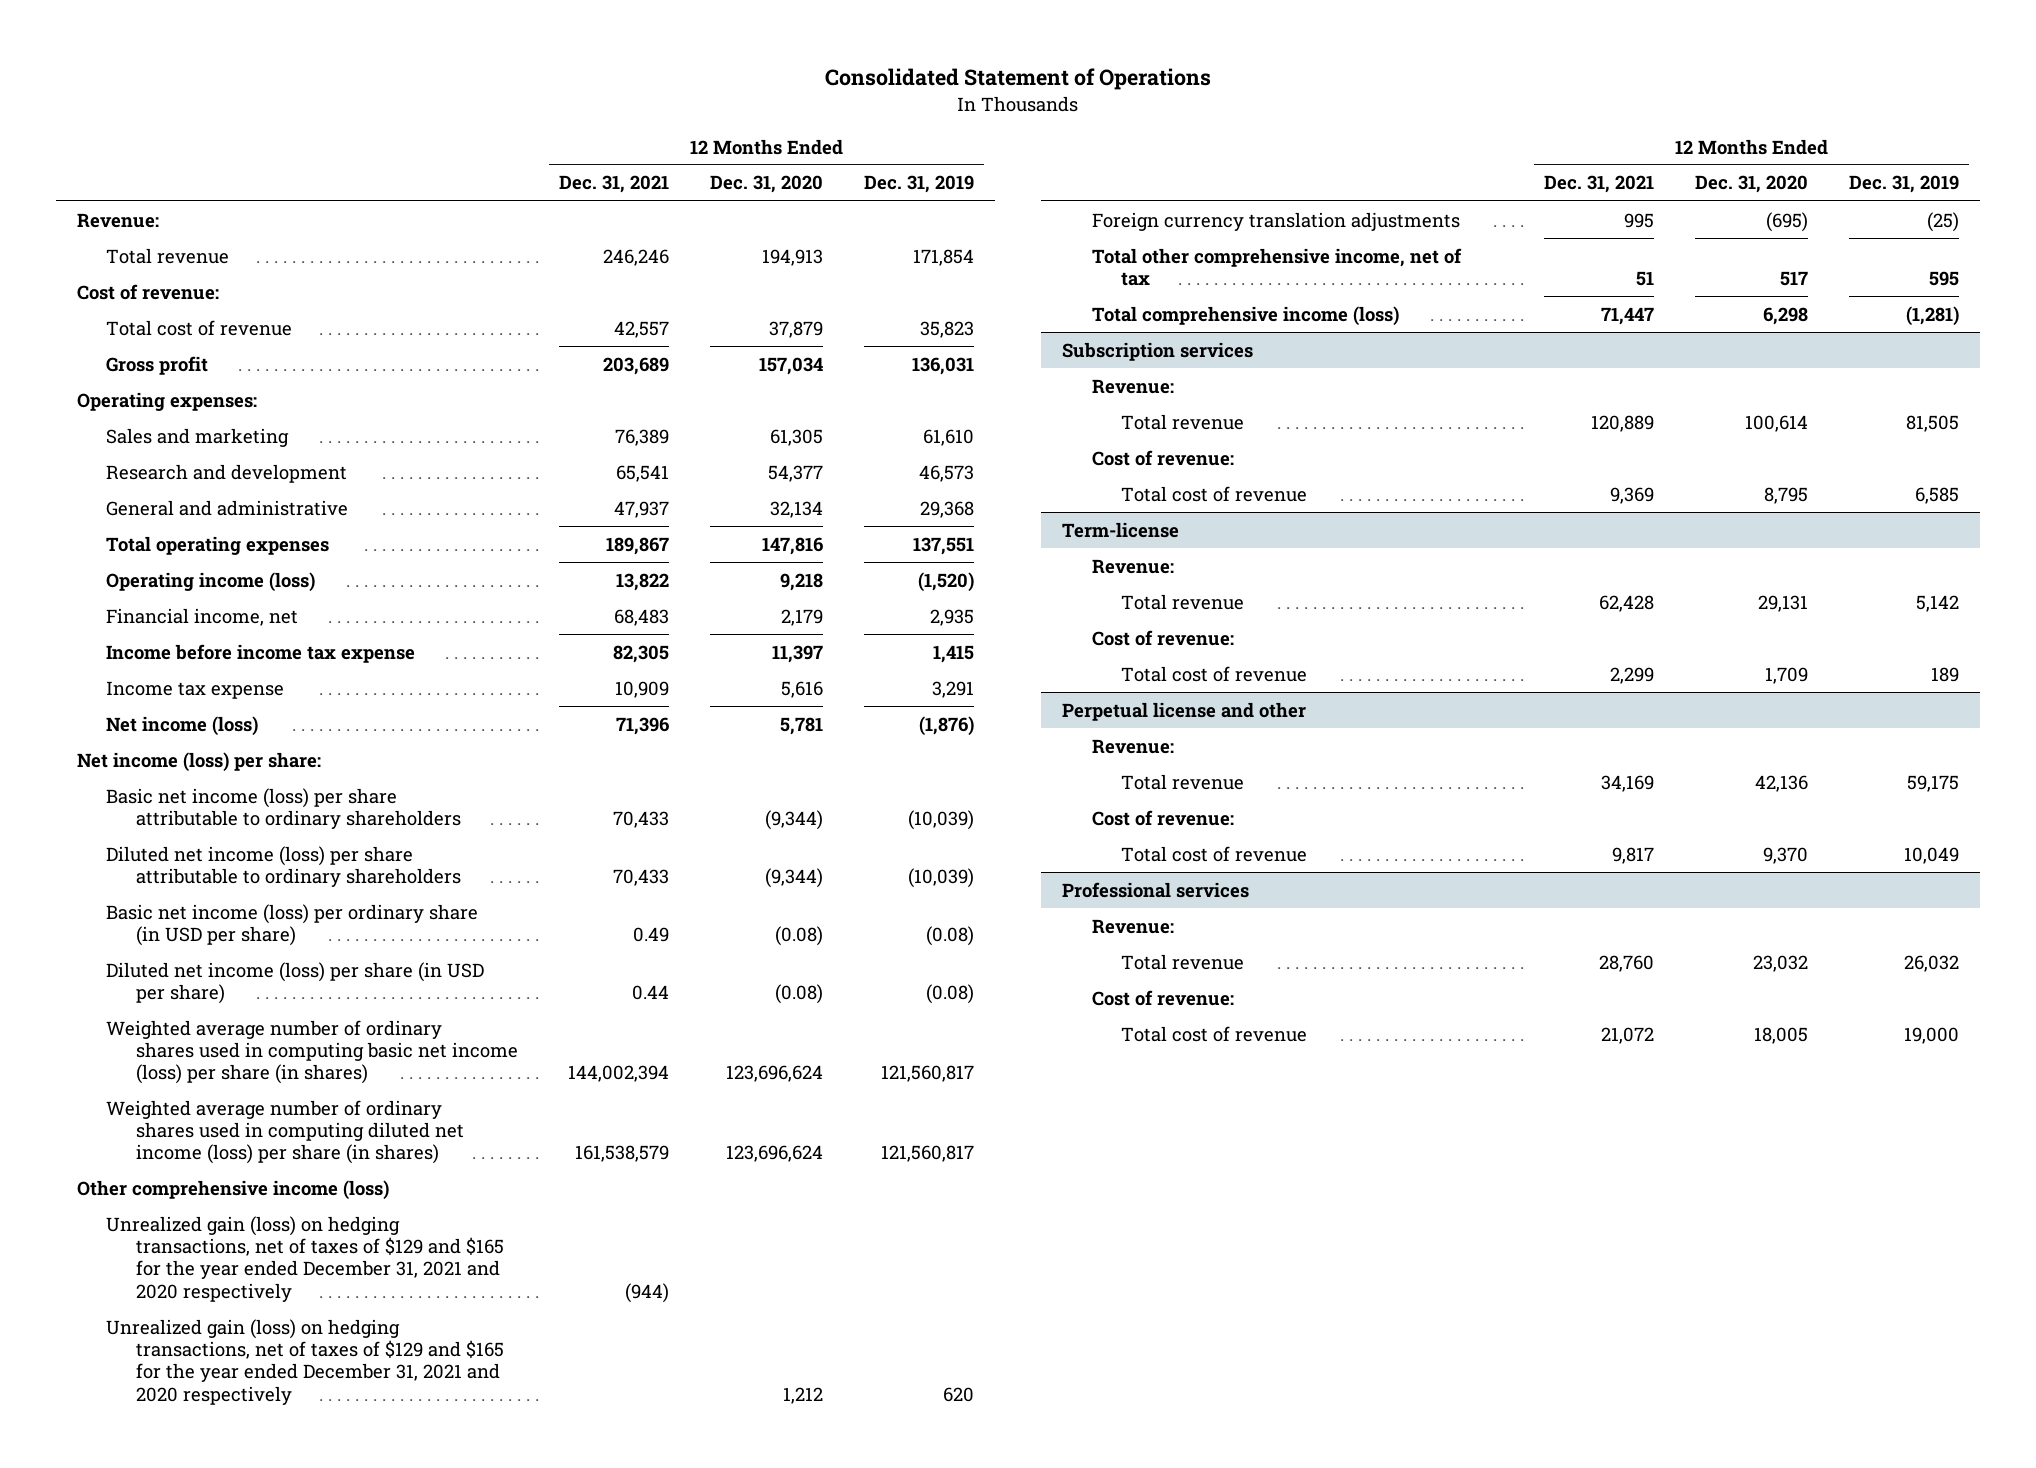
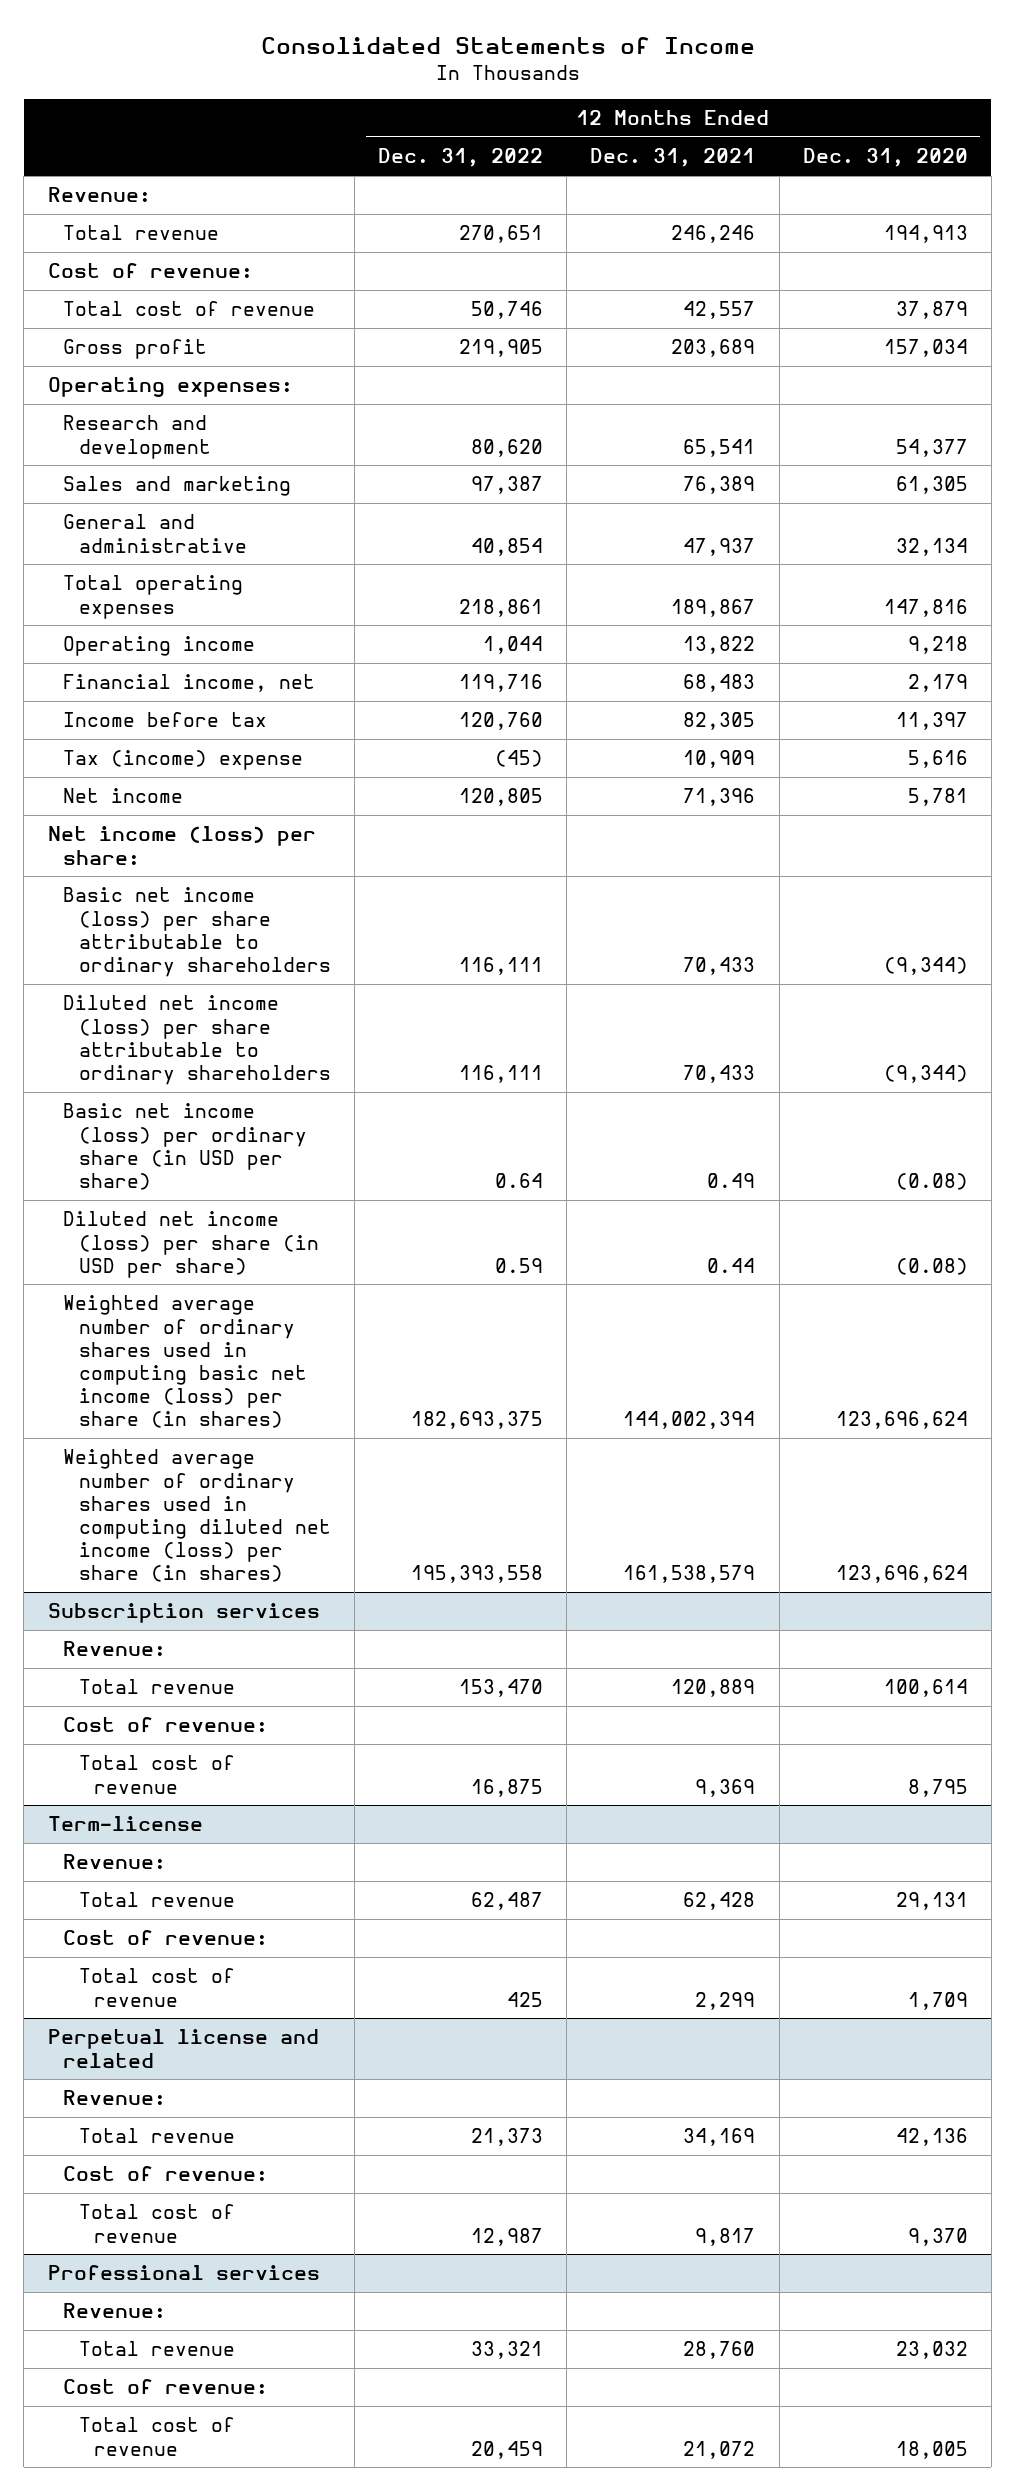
- Consolidated Statement of Operations
+ Consolidated Statements of Income
- | 12 Months Ended Dec. 31, 2021 | 12 Months Ended Dec. 31, 2020 | 12 Months Ended Dec. 31, 2019
+ | 12 Months Ended Dec. 31, 2022 | 12 Months Ended Dec. 31, 2021 | 12 Months Ended Dec. 31, 2020
moved down: Sales and marketing | 97,387 | 76,389 | 61,305
- Operating income (loss) | 13,822 | 9,218 | (1,520)
+ Operating income | 1,044 | 13,822 | 9,218
- Income before income tax expense | 82,305 | 11,397 | 1,415
- Income tax expense | 10,909 | 5,616 | 3,291
- Net income (loss) | 71,396 | 5,781 | (1,876)
+ Income before tax | 120,760 | 82,305 | 11,397
+ Tax (income) expense | (45) | 10,909 | 5,616
+ Net income | 120,805 | 71,396 | 5,781
- Other comprehensive income (loss)
- Unrealized gain (loss) on hedging transactions, net of taxes of $129 and $165 for the year ended December 31, 2021 and 2020 respectively | (944) | |
- Unrealized gain (loss) on hedging transactions, net of taxes of $129 and $165 for the year ended December 31, 2021 and 2020 respectively | | 1,212 | 620
- Foreign currency translation adjustments | 995 | (695) | (25)
- Total other comprehensive income, net of tax | 51 | 517 | 595
- Total comprehensive income (loss) | 71,447 | 6,298 | (1,281)
- Perpetual license and other
+ Perpetual license and related

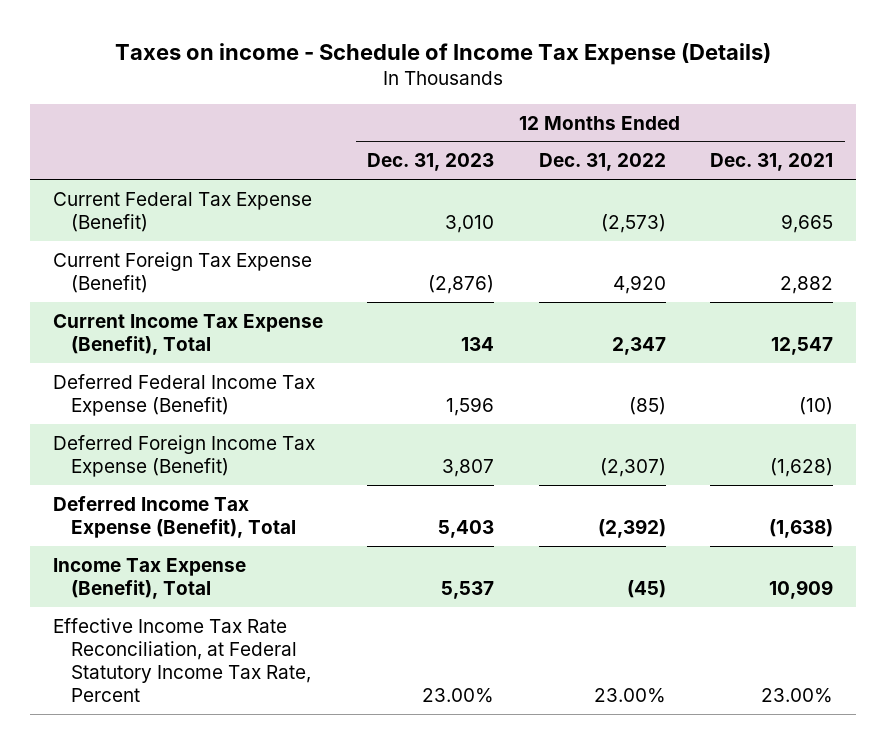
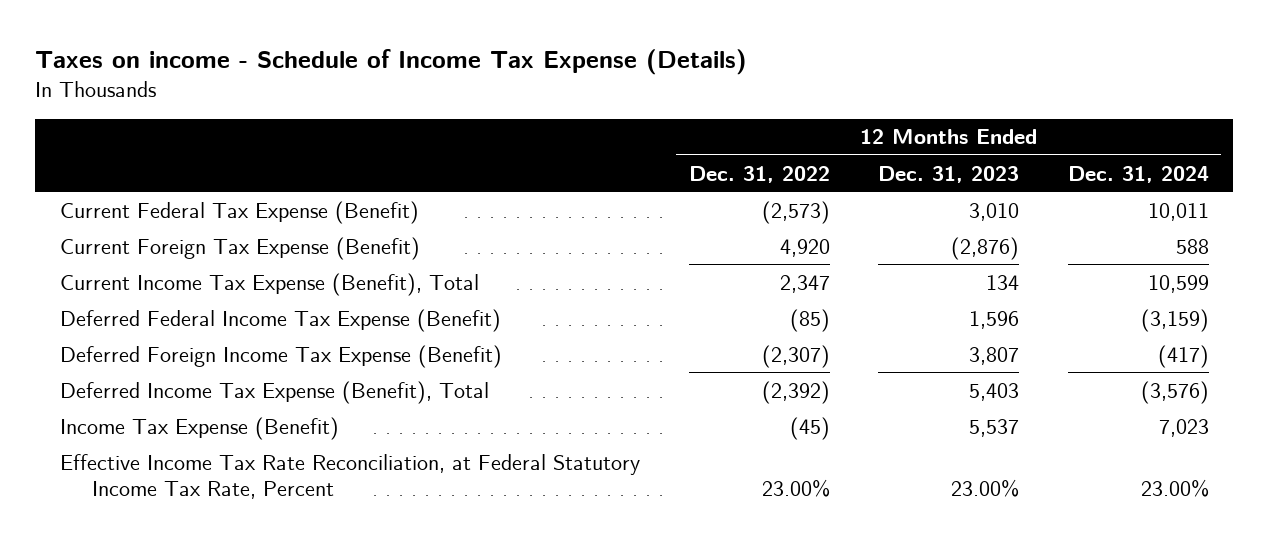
- | 12 Months Ended Dec. 31, 2023 | 12 Months Ended Dec. 31, 2022 | 12 Months Ended Dec. 31, 2021
+ | 12 Months Ended Dec. 31, 2022 | 12 Months Ended Dec. 31, 2023 | 12 Months Ended Dec. 31, 2024
- Income Tax Expense (Benefit), Total | 5,537 | (45) | 10,909
+ Income Tax Expense (Benefit) | (45) | 5,537 | 7,023

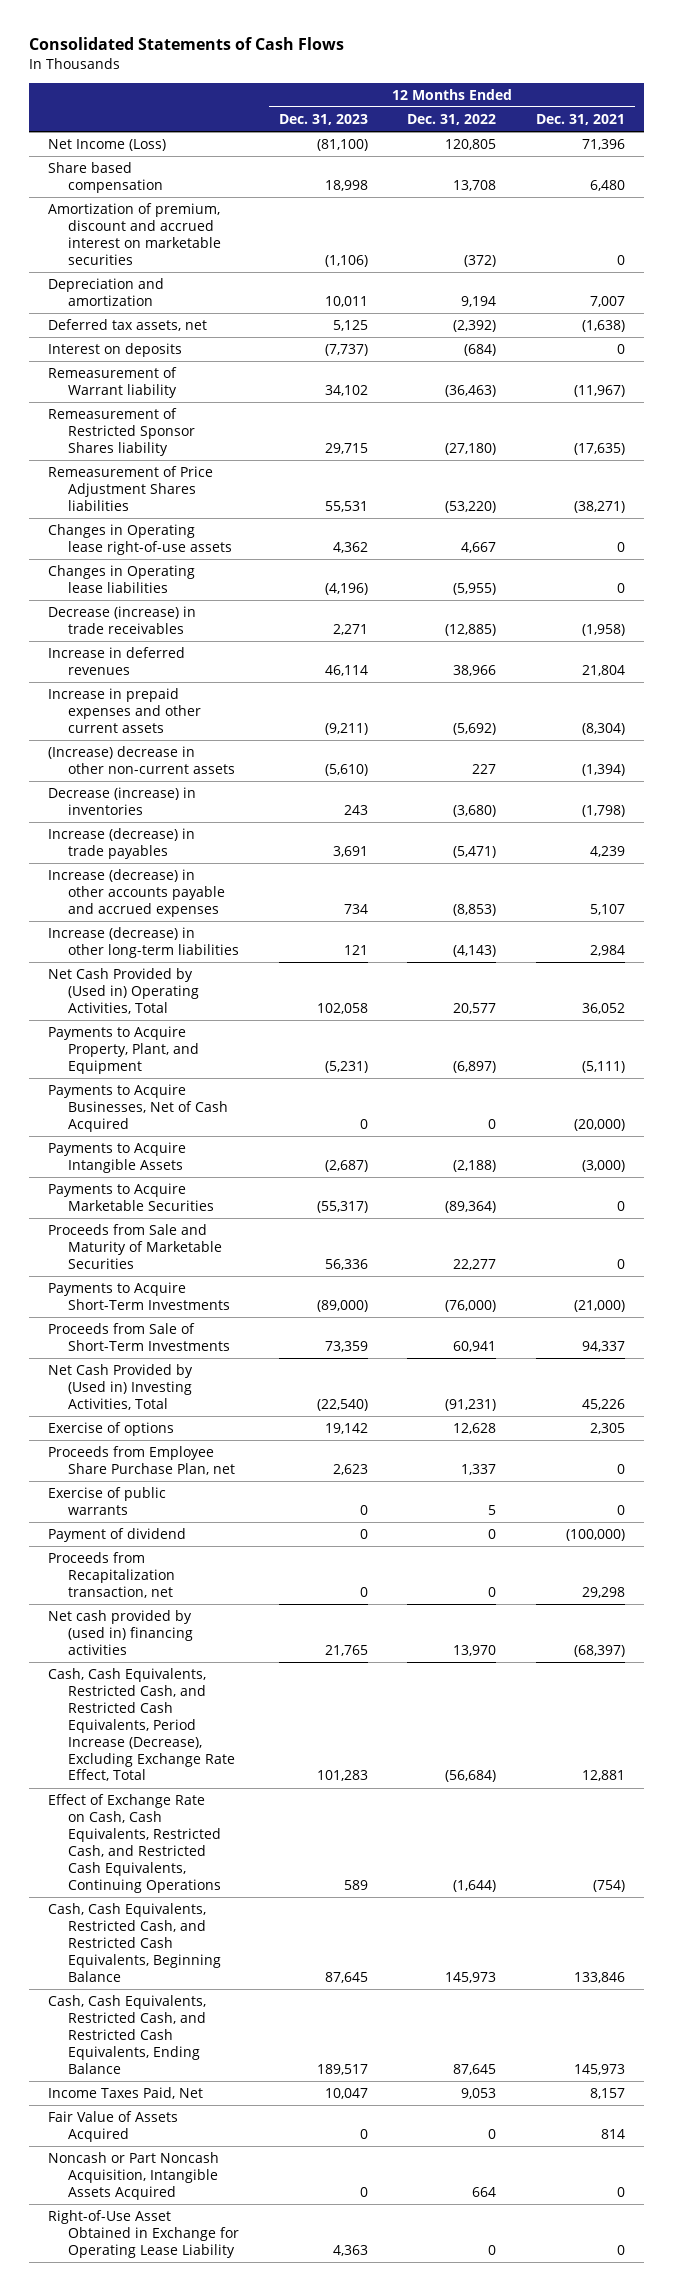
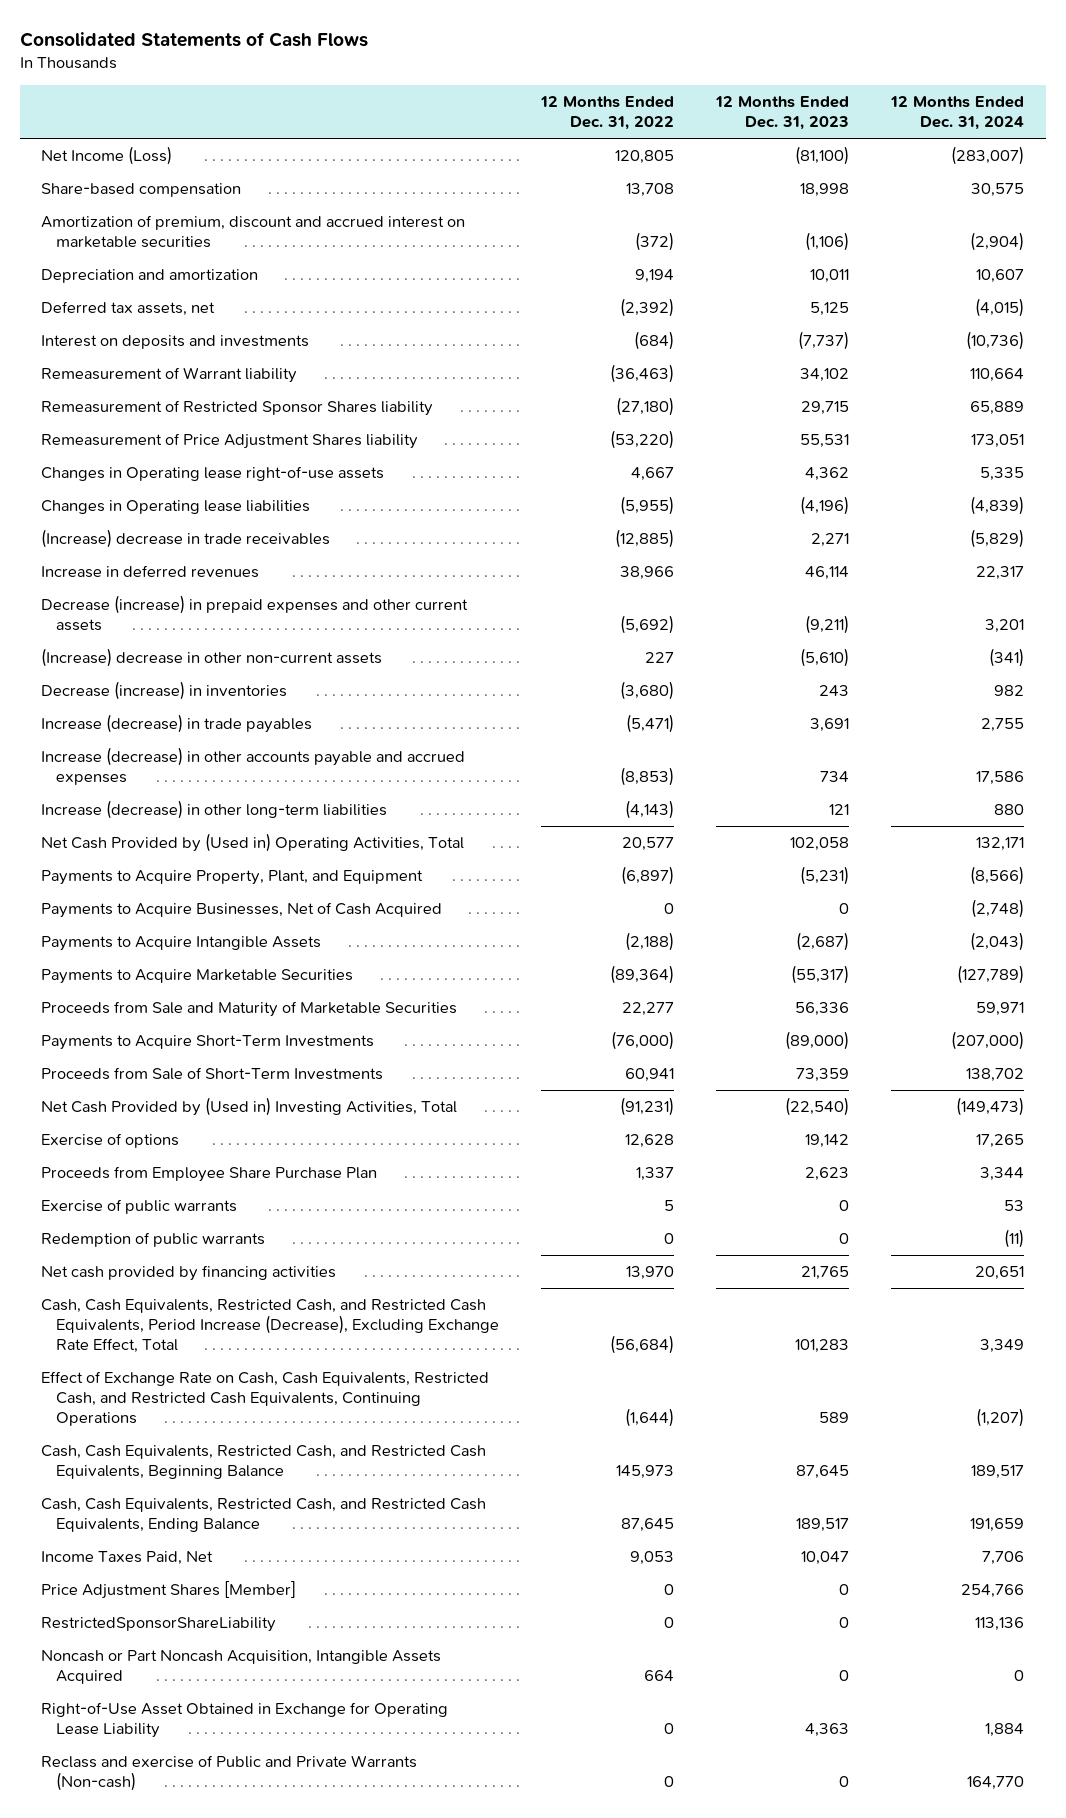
- | 12 Months Ended Dec. 31, 2023 | 12 Months Ended Dec. 31, 2022 | 12 Months Ended Dec. 31, 2021
+ | 12 Months Ended Dec. 31, 2022 | 12 Months Ended Dec. 31, 2023 | 12 Months Ended Dec. 31, 2024
- Share based compensation | 18,998 | 13,708 | 6,480
+ Share-based compensation | 13,708 | 18,998 | 30,575
- Interest on deposits | (7,737) | (684) | 0
+ Interest on deposits and investments | (684) | (7,737) | (10,736)
- Remeasurement of Price Adjustment Shares liabilities | 55,531 | (53,220) | (38,271)
+ Remeasurement of Price Adjustment Shares liability | (53,220) | 55,531 | 173,051
- Decrease (increase) in trade receivables | 2,271 | (12,885) | (1,958)
+ (Increase) decrease in trade receivables | (12,885) | 2,271 | (5,829)
- Increase in prepaid expenses and other current assets | (9,211) | (5,692) | (8,304)
+ Decrease (increase) in prepaid expenses and other current assets | (5,692) | (9,211) | 3,201
- Proceeds from Employee Share Purchase Plan, net | 2,623 | 1,337 | 0
+ Proceeds from Employee Share Purchase Plan | 1,337 | 2,623 | 3,344
- Payment of dividend | 0 | 0 | (100,000)
- Proceeds from Recapitalization transaction, net | 0 | 0 | 29,298
- Net cash provided by (used in) financing activities | 21,765 | 13,970 | (68,397)
+ Redemption of public warrants | 0 | 0 | (11)
+ Net cash provided by financing activities | 13,970 | 21,765 | 20,651
- Fair Value of Assets Acquired | 0 | 0 | 814
+ Price Adjustment Shares [Member] | 0 | 0 | 254,766
+ RestrictedSponsorShareLiability | 0 | 0 | 113,136
+ Reclass and exercise of Public and Private Warrants (Non-cash) | 0 | 0 | 164,770

